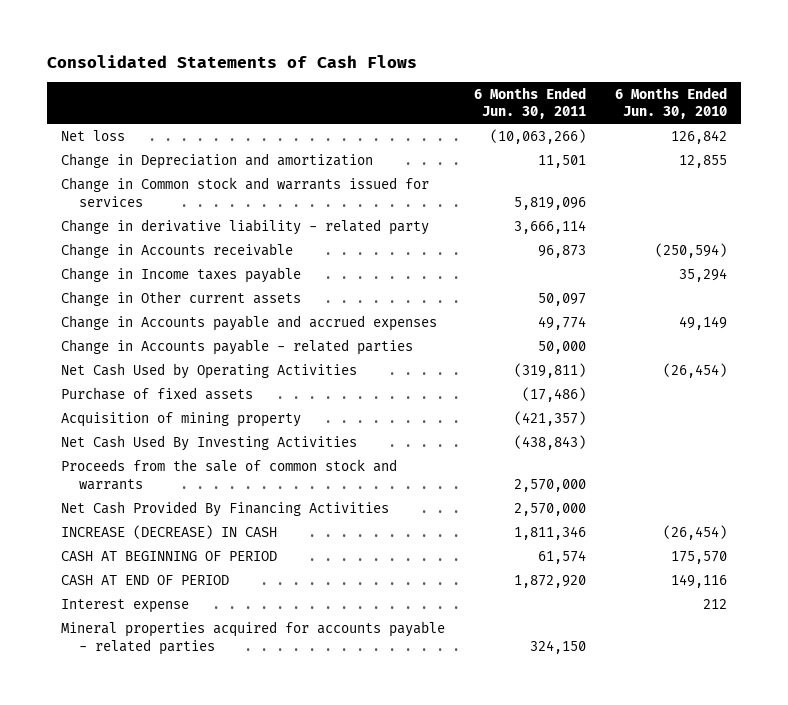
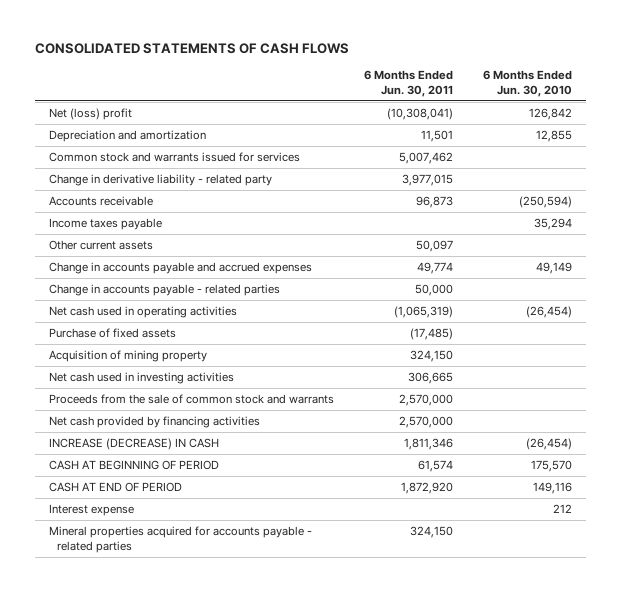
- Consolidated Statements of Cash Flows
+ CONSOLIDATED STATEMENTS OF CASH FLOWS
- Net loss | (10,063,266) | 126,842
- Change in Depreciation and amortization | 11,501 | 12,855
- Change in Common stock and warrants issued for services | 5,819,096 |
- Change in derivative liability - related party | 3,666,114 |
- Change in Accounts receivable | 96,873 | (250,594)
- Change in Income taxes payable | | 35,294
- Change in Other current assets | 50,097 |
- Change in Accounts payable and accrued expenses | 49,774 | 49,149
- Change in Accounts payable - related parties | 50,000 |
- Net Cash Used by Operating Activities | (319,811) | (26,454)
- Purchase of fixed assets | (17,486) |
- Acquisition of mining property | (421,357) |
- Net Cash Used By Investing Activities | (438,843) |
+ Net (loss) profit | (10,308,041) | 126,842
+ Depreciation and amortization | 11,501 | 12,855
+ Common stock and warrants issued for services | 5,007,462 |
+ Change in derivative liability - related party | 3,977,015 |
+ Accounts receivable | 96,873 | (250,594)
+ Income taxes payable | | 35,294
+ Other current assets | 50,097 |
+ Change in accounts payable and accrued expenses | 49,774 | 49,149
+ Change in accounts payable - related parties | 50,000 |
+ Net cash used in operating activities | (1,065,319) | (26,454)
+ Purchase of fixed assets | (17,485) |
+ Acquisition of mining property | 324,150 |
+ Net cash used in investing activities | 306,665 |
- Net Cash Provided By Financing Activities | 2,570,000 |
+ Net cash provided by financing activities | 2,570,000 |

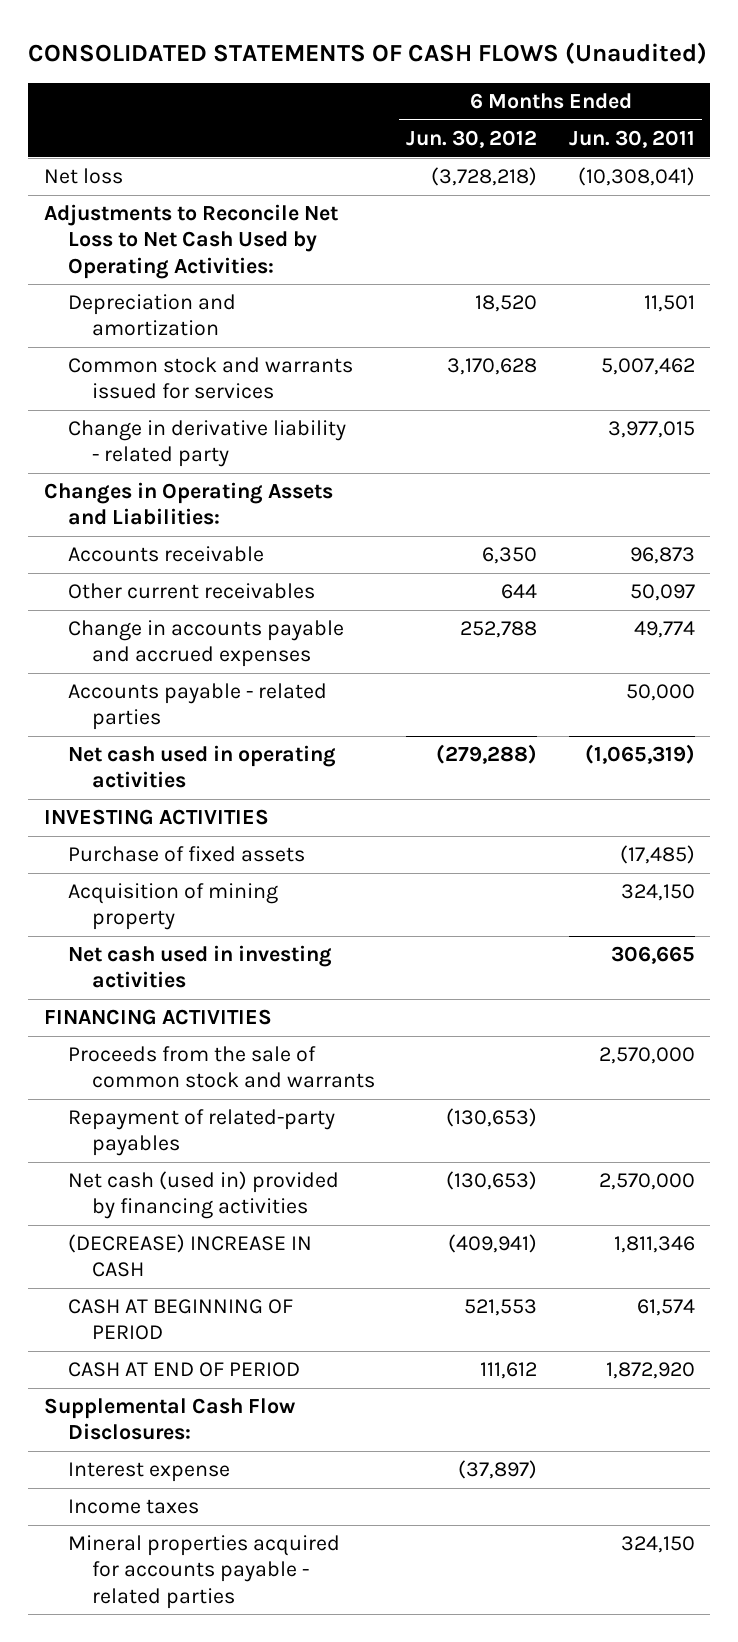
- CONSOLIDATED STATEMENTS OF CASH FLOWS
+ CONSOLIDATED STATEMENTS OF CASH FLOWS (Unaudited)
- | 6 Months Ended Jun. 30, 2011 | 6 Months Ended Jun. 30, 2010
+ | 6 Months Ended Jun. 30, 2012 | 6 Months Ended Jun. 30, 2011
- Net (loss) profit | (10,308,041) | 126,842
+ Net loss | (3,728,218) | (10,308,041)
+ Adjustments to Reconcile Net Loss to Net Cash Used by Operating Activities:
+ Changes in Operating Assets and Liabilities:
- Income taxes payable | | 35,294
- Other current assets | 50,097 |
+ Other current receivables | 644 | 50,097
- Change in accounts payable - related parties | 50,000 |
+ Accounts payable - related parties | | 50,000
+ INVESTING ACTIVITIES
+ FINANCING ACTIVITIES
- Net cash provided by financing activities | 2,570,000 |
- INCREASE (DECREASE) IN CASH | 1,811,346 | (26,454)
+ Repayment of related-party payables | (130,653) |
+ Net cash (used in) provided by financing activities | (130,653) | 2,570,000
+ (DECREASE) INCREASE IN CASH | (409,941) | 1,811,346
+ Supplemental Cash Flow Disclosures:
+ Income taxes

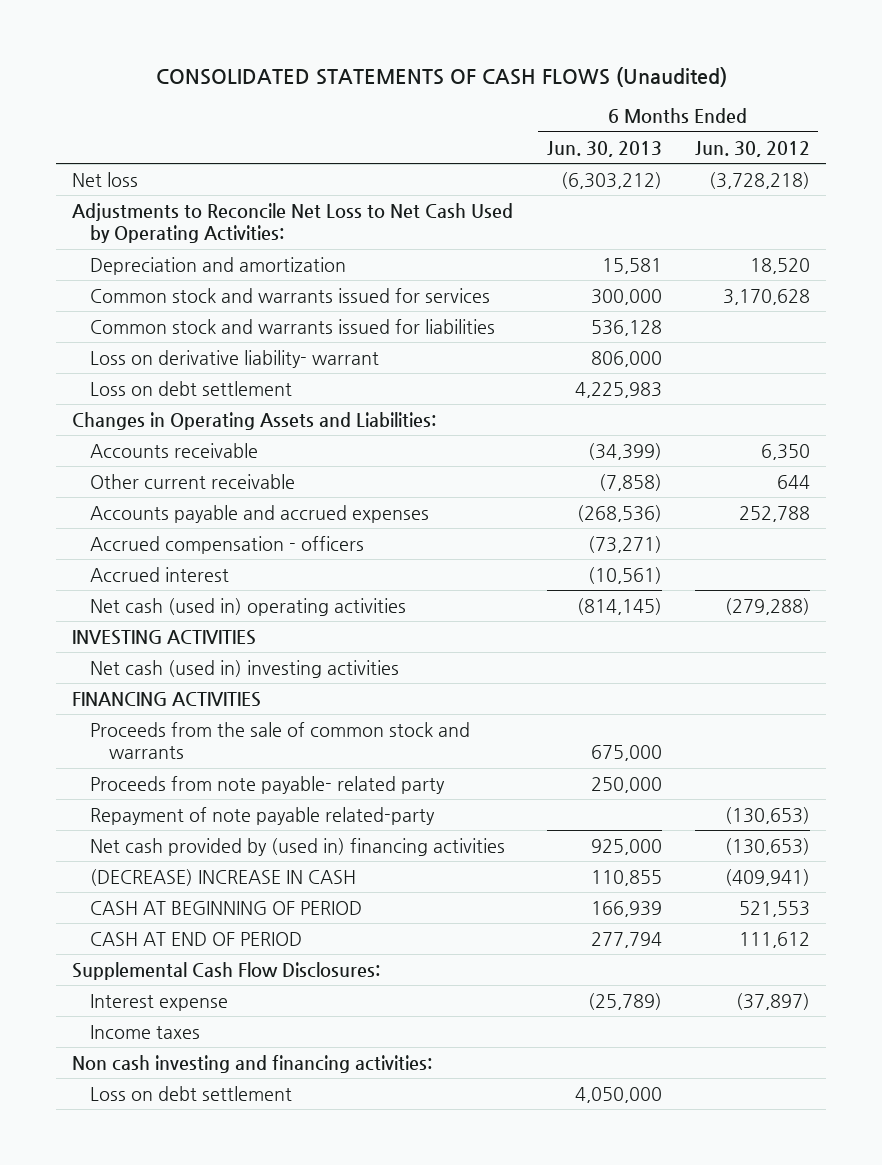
- | 6 Months Ended Jun. 30, 2012 | 6 Months Ended Jun. 30, 2011
+ | 6 Months Ended Jun. 30, 2013 | 6 Months Ended Jun. 30, 2012
- Change in derivative liability - related party | | 3,977,015
+ Common stock and warrants issued for liabilities | 536,128 |
+ Loss on derivative liability- warrant | 806,000 |
+ Loss on debt settlement | 4,225,983 |
- Other current receivables | 644 | 50,097
- Change in accounts payable and accrued expenses | 252,788 | 49,774
- Accounts payable - related parties | | 50,000
- Net cash used in operating activities | (279,288) | (1,065,319)
+ Other current receivable | (7,858) | 644
+ Accounts payable and accrued expenses | (268,536) | 252,788
+ Accrued compensation - officers | (73,271) |
+ Accrued interest | (10,561) |
+ Net cash (used in) operating activities | (814,145) | (279,288)
- Purchase of fixed assets | | (17,485)
- Acquisition of mining property | | 324,150
- Net cash used in investing activities | | 306,665
+ Net cash (used in) investing activities
- Repayment of related-party payables | (130,653) |
- Net cash (used in) provided by financing activities | (130,653) | 2,570,000
+ Proceeds from note payable- related party | 250,000 |
+ Repayment of note payable related-party | | (130,653)
+ Net cash provided by (used in) financing activities | 925,000 | (130,653)
- Mineral properties acquired for accounts payable - related parties | | 324,150
+ Non cash investing and financing activities:
+ Loss on debt settlement | 4,050,000 |

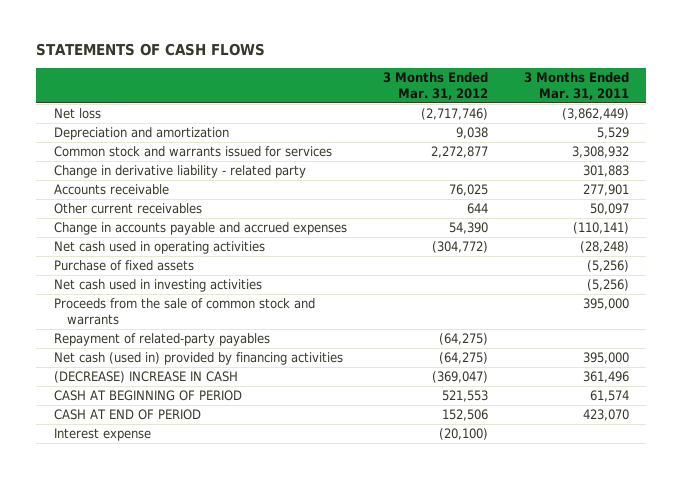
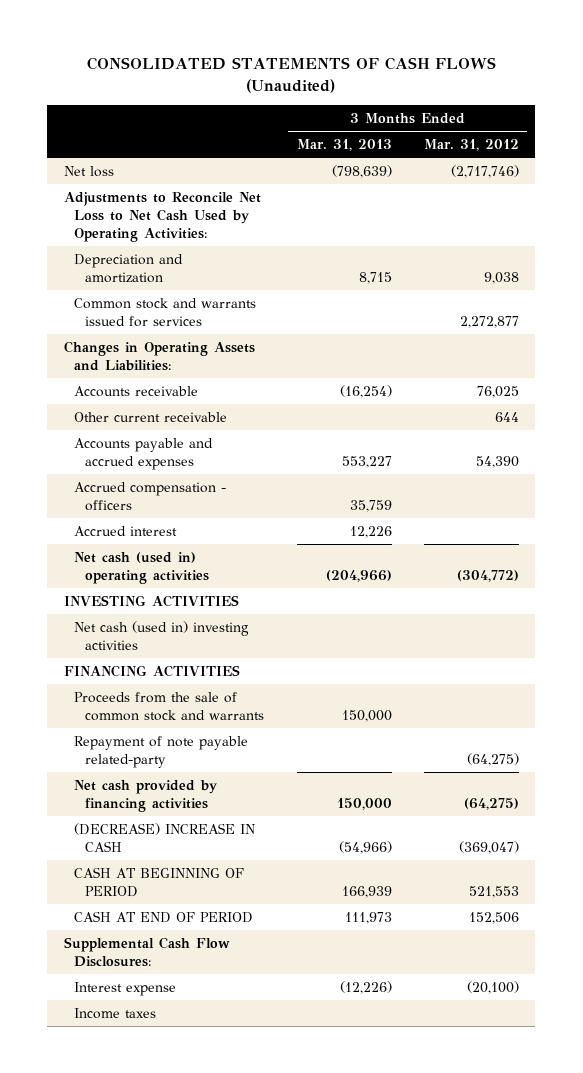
- STATEMENTS OF CASH FLOWS
+ CONSOLIDATED STATEMENTS OF CASH FLOWS (Unaudited)
- | 3 Months Ended Mar. 31, 2012 | 3 Months Ended Mar. 31, 2011
+ | 3 Months Ended Mar. 31, 2013 | 3 Months Ended Mar. 31, 2012
+ Adjustments to Reconcile Net Loss to Net Cash Used by Operating Activities:
- Change in derivative liability - related party | | 301,883
+ Changes in Operating Assets and Liabilities:
- Other current receivables | 644 | 50,097
- Change in accounts payable and accrued expenses | 54,390 | (110,141)
- Net cash used in operating activities | (304,772) | (28,248)
- Purchase of fixed assets | | (5,256)
- Net cash used in investing activities | | (5,256)
+ Other current receivable | | 644
+ Accounts payable and accrued expenses | 553,227 | 54,390
+ Accrued compensation - officers | 35,759 |
+ Accrued interest | 12,226 |
+ Net cash (used in) operating activities | (204,966) | (304,772)
+ INVESTING ACTIVITIES
+ Net cash (used in) investing activities
+ FINANCING ACTIVITIES
- Repayment of related-party payables | (64,275) |
- Net cash (used in) provided by financing activities | (64,275) | 395,000
+ Repayment of note payable related-party | | (64,275)
+ Net cash provided by financing activities | 150,000 | (64,275)
+ Supplemental Cash Flow Disclosures:
+ Income taxes

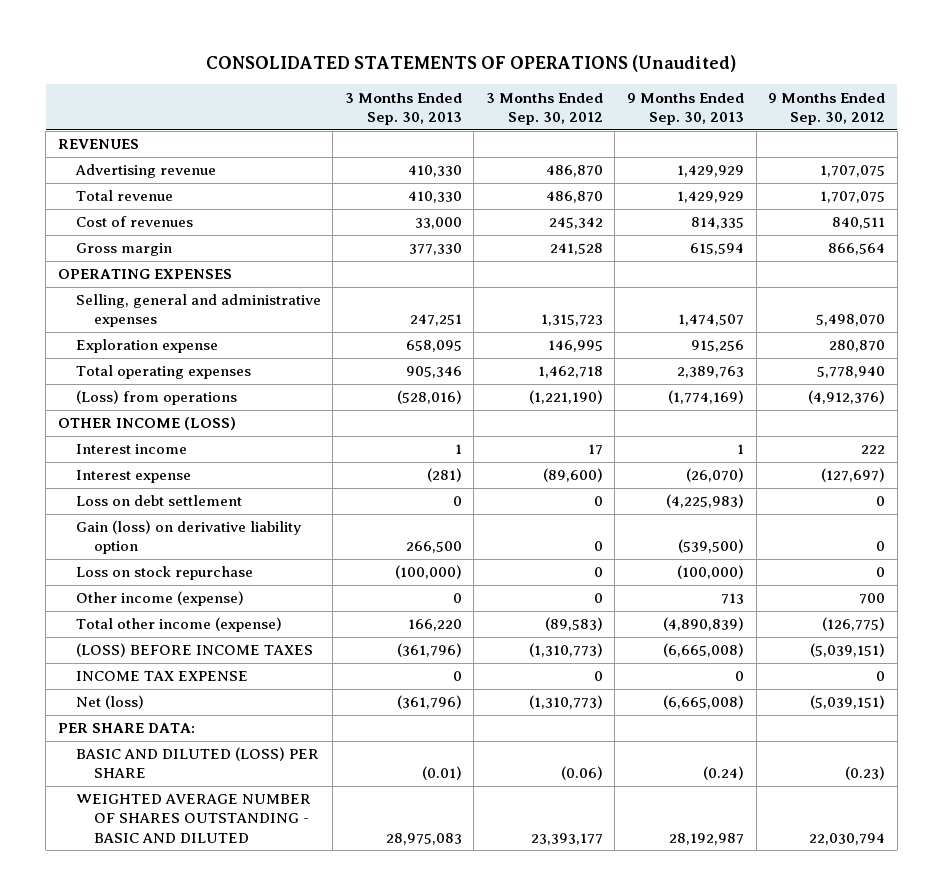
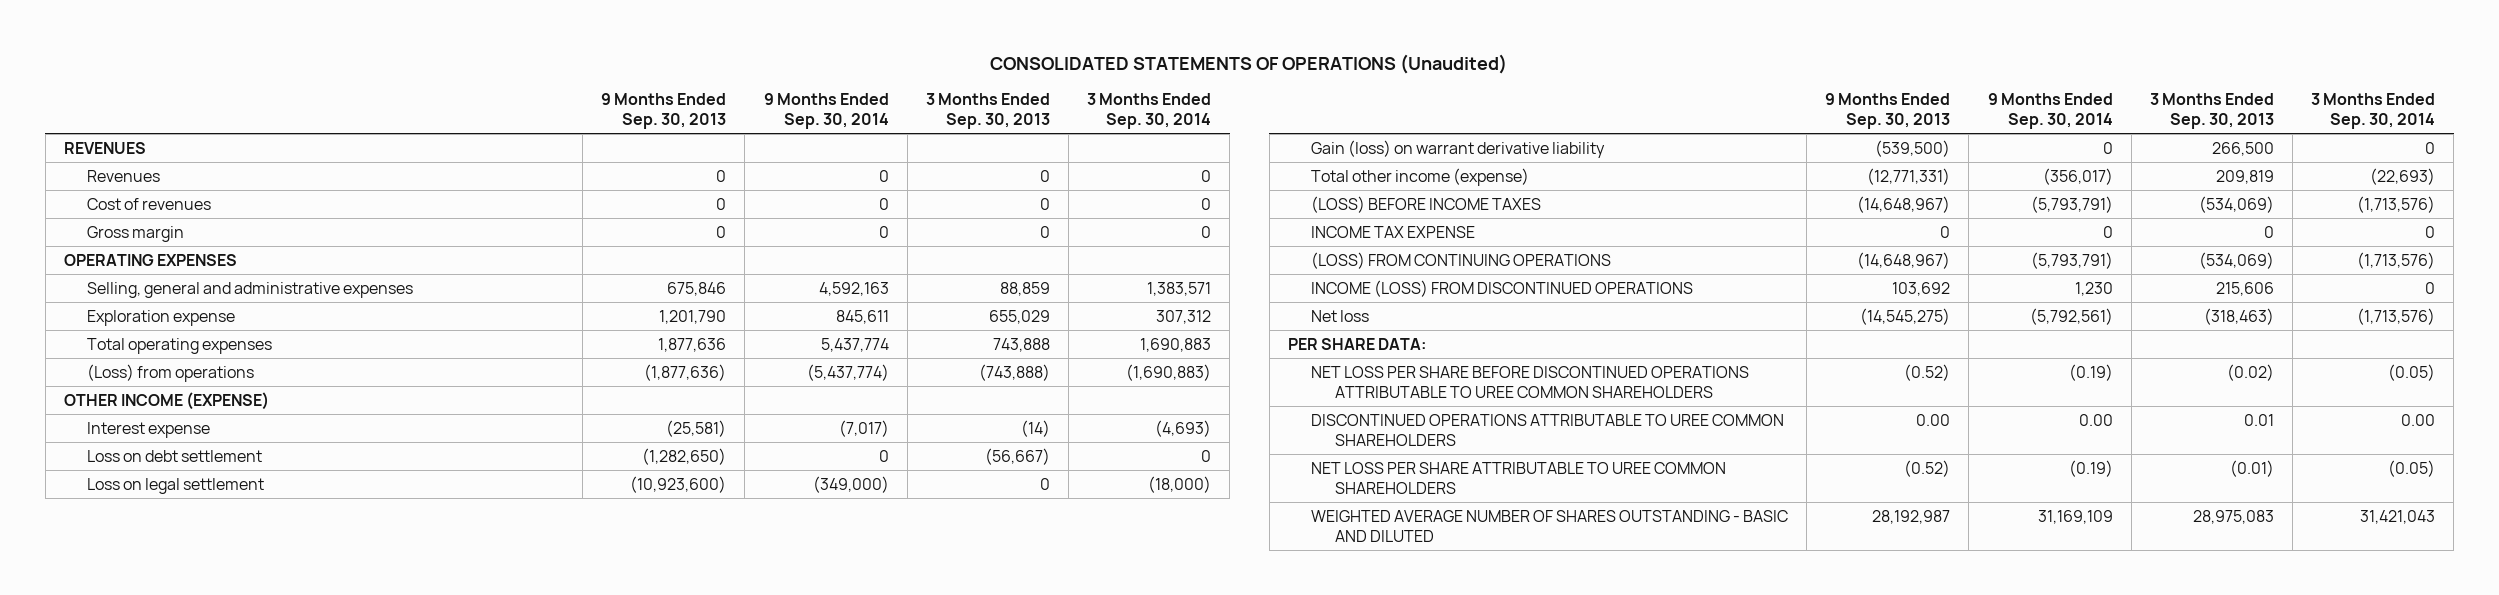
- | 3 Months Ended Sep. 30, 2013 | 3 Months Ended Sep. 30, 2012 | 9 Months Ended Sep. 30, 2013 | 9 Months Ended Sep. 30, 2012
+ | 9 Months Ended Sep. 30, 2013 | 9 Months Ended Sep. 30, 2014 | 3 Months Ended Sep. 30, 2013 | 3 Months Ended Sep. 30, 2014
- Advertising revenue | 410,330 | 486,870 | 1,429,929 | 1,707,075
- Total revenue | 410,330 | 486,870 | 1,429,929 | 1,707,075
- Cost of revenues | 33,000 | 245,342 | 814,335 | 840,511
- Gross margin | 377,330 | 241,528 | 615,594 | 866,564
+ Revenues | 0 | 0 | 0 | 0
+ Cost of revenues | 0 | 0 | 0 | 0
+ Gross margin | 0 | 0 | 0 | 0
- Selling, general and administrative expenses | 247,251 | 1,315,723 | 1,474,507 | 5,498,070
- Exploration expense | 658,095 | 146,995 | 915,256 | 280,870
- Total operating expenses | 905,346 | 1,462,718 | 2,389,763 | 5,778,940
- (Loss) from operations | (528,016) | (1,221,190) | (1,774,169) | (4,912,376)
- OTHER INCOME (LOSS)
- Interest income | 1 | 17 | 1 | 222
- Interest expense | (281) | (89,600) | (26,070) | (127,697)
- Loss on debt settlement | 0 | 0 | (4,225,983) | 0
- Gain (loss) on derivative liability option | 266,500 | 0 | (539,500) | 0
- Loss on stock repurchase | (100,000) | 0 | (100,000) | 0
- Other income (expense) | 0 | 0 | 713 | 700
- Total other income (expense) | 166,220 | (89,583) | (4,890,839) | (126,775)
- (LOSS) BEFORE INCOME TAXES | (361,796) | (1,310,773) | (6,665,008) | (5,039,151)
+ Selling, general and administrative expenses | 675,846 | 4,592,163 | 88,859 | 1,383,571
+ Exploration expense | 1,201,790 | 845,611 | 655,029 | 307,312
+ Total operating expenses | 1,877,636 | 5,437,774 | 743,888 | 1,690,883
+ (Loss) from operations | (1,877,636) | (5,437,774) | (743,888) | (1,690,883)
+ OTHER INCOME (EXPENSE)
+ Interest expense | (25,581) | (7,017) | (14) | (4,693)
+ Loss on debt settlement | (1,282,650) | 0 | (56,667) | 0
+ Loss on legal settlement | (10,923,600) | (349,000) | 0 | (18,000)
+ Gain (loss) on warrant derivative liability | (539,500) | 0 | 266,500 | 0
+ Total other income (expense) | (12,771,331) | (356,017) | 209,819 | (22,693)
+ (LOSS) BEFORE INCOME TAXES | (14,648,967) | (5,793,791) | (534,069) | (1,713,576)
- Net (loss) | (361,796) | (1,310,773) | (6,665,008) | (5,039,151)
+ (LOSS) FROM CONTINUING OPERATIONS | (14,648,967) | (5,793,791) | (534,069) | (1,713,576)
+ INCOME (LOSS) FROM DISCONTINUED OPERATIONS | 103,692 | 1,230 | 215,606 | 0
+ Net loss | (14,545,275) | (5,792,561) | (318,463) | (1,713,576)
- BASIC AND DILUTED (LOSS) PER SHARE | (0.01) | (0.06) | (0.24) | (0.23)
+ NET LOSS PER SHARE BEFORE DISCONTINUED OPERATIONS ATTRIBUTABLE TO UREE COMMON SHAREHOLDERS | (0.52) | (0.19) | (0.02) | (0.05)
+ DISCONTINUED OPERATIONS ATTRIBUTABLE TO UREE COMMON SHAREHOLDERS | 0.00 | 0.00 | 0.01 | 0.00
+ NET LOSS PER SHARE ATTRIBUTABLE TO UREE COMMON SHAREHOLDERS | (0.52) | (0.19) | (0.01) | (0.05)

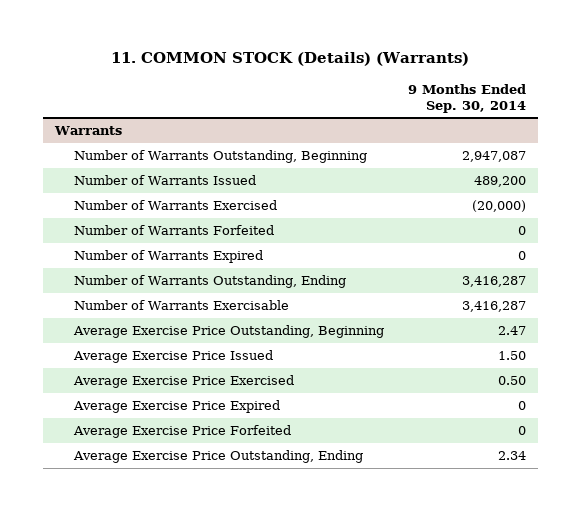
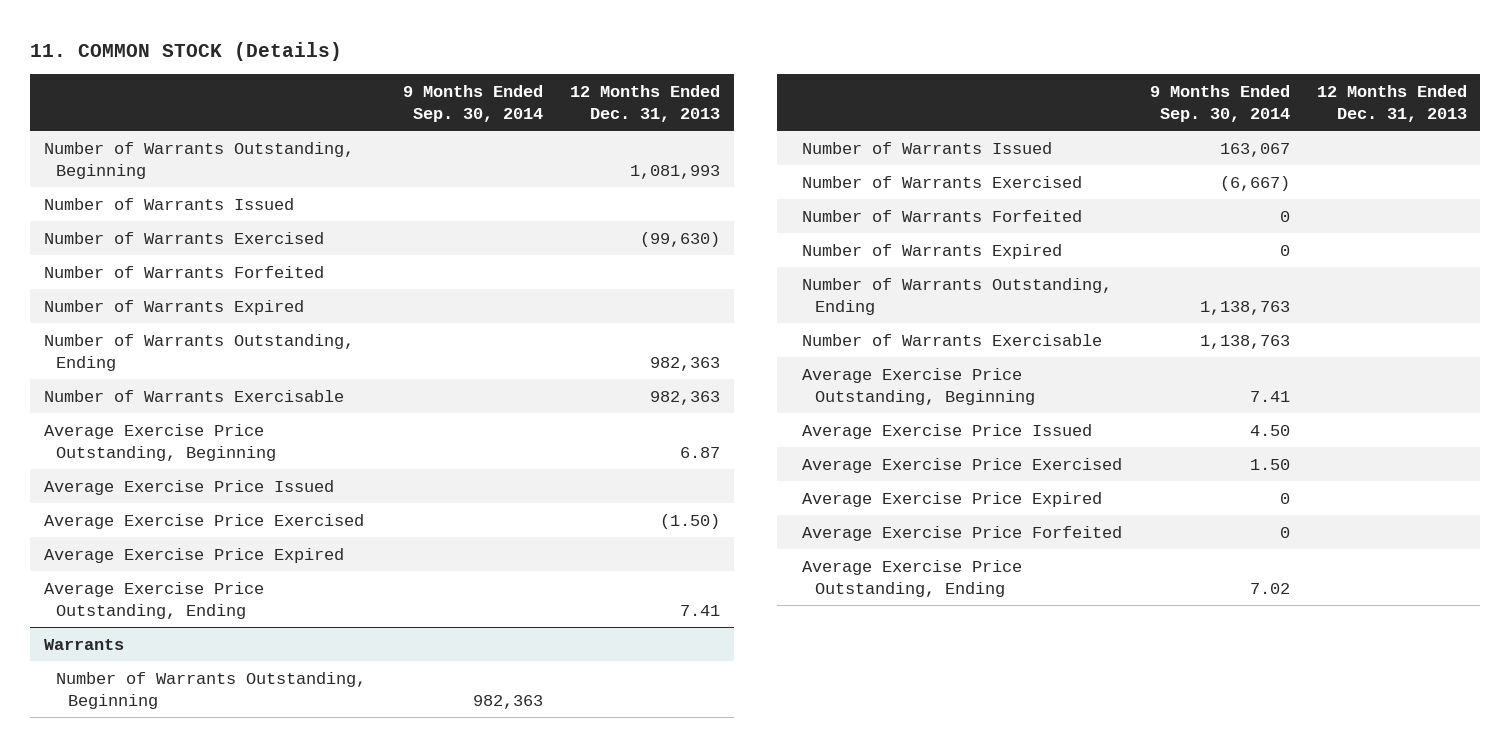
- 11. COMMON STOCK (Details) (Warrants)
+ 11. COMMON STOCK (Details)
- | 9 Months Ended Sep. 30, 2014
+ | 9 Months Ended Sep. 30, 2014 | 12 Months Ended Dec. 31, 2013
+ Number of Warrants Outstanding, Beginning | | 1,081,993
+ Number of Warrants Issued
+ Number of Warrants Exercised | | (99,630)
+ Number of Warrants Forfeited
+ Number of Warrants Expired
+ Number of Warrants Outstanding, Ending | | 982,363
+ Number of Warrants Exercisable | | 982,363
+ Average Exercise Price Outstanding, Beginning | | 6.87
+ Average Exercise Price Issued
+ Average Exercise Price Exercised | | (1.50)
+ Average Exercise Price Expired
+ Average Exercise Price Outstanding, Ending | | 7.41
@ Warrants
- Number of Warrants Outstanding, Beginning | 2,947,087
- Number of Warrants Issued | 489,200
- Number of Warrants Exercised | (20,000)
+ Number of Warrants Outstanding, Beginning | 982,363 |
+ Number of Warrants Issued | 163,067 |
+ Number of Warrants Exercised | (6,667) |
- Number of Warrants Outstanding, Ending | 3,416,287
- Number of Warrants Exercisable | 3,416,287
- Average Exercise Price Outstanding, Beginning | 2.47
- Average Exercise Price Issued | 1.50
- Average Exercise Price Exercised | 0.50
+ Number of Warrants Outstanding, Ending | 1,138,763 |
+ Number of Warrants Exercisable | 1,138,763 |
+ Average Exercise Price Outstanding, Beginning | 7.41 |
+ Average Exercise Price Issued | 4.50 |
+ Average Exercise Price Exercised | 1.50 |
- Average Exercise Price Outstanding, Ending | 2.34
+ Average Exercise Price Outstanding, Ending | 7.02 |

